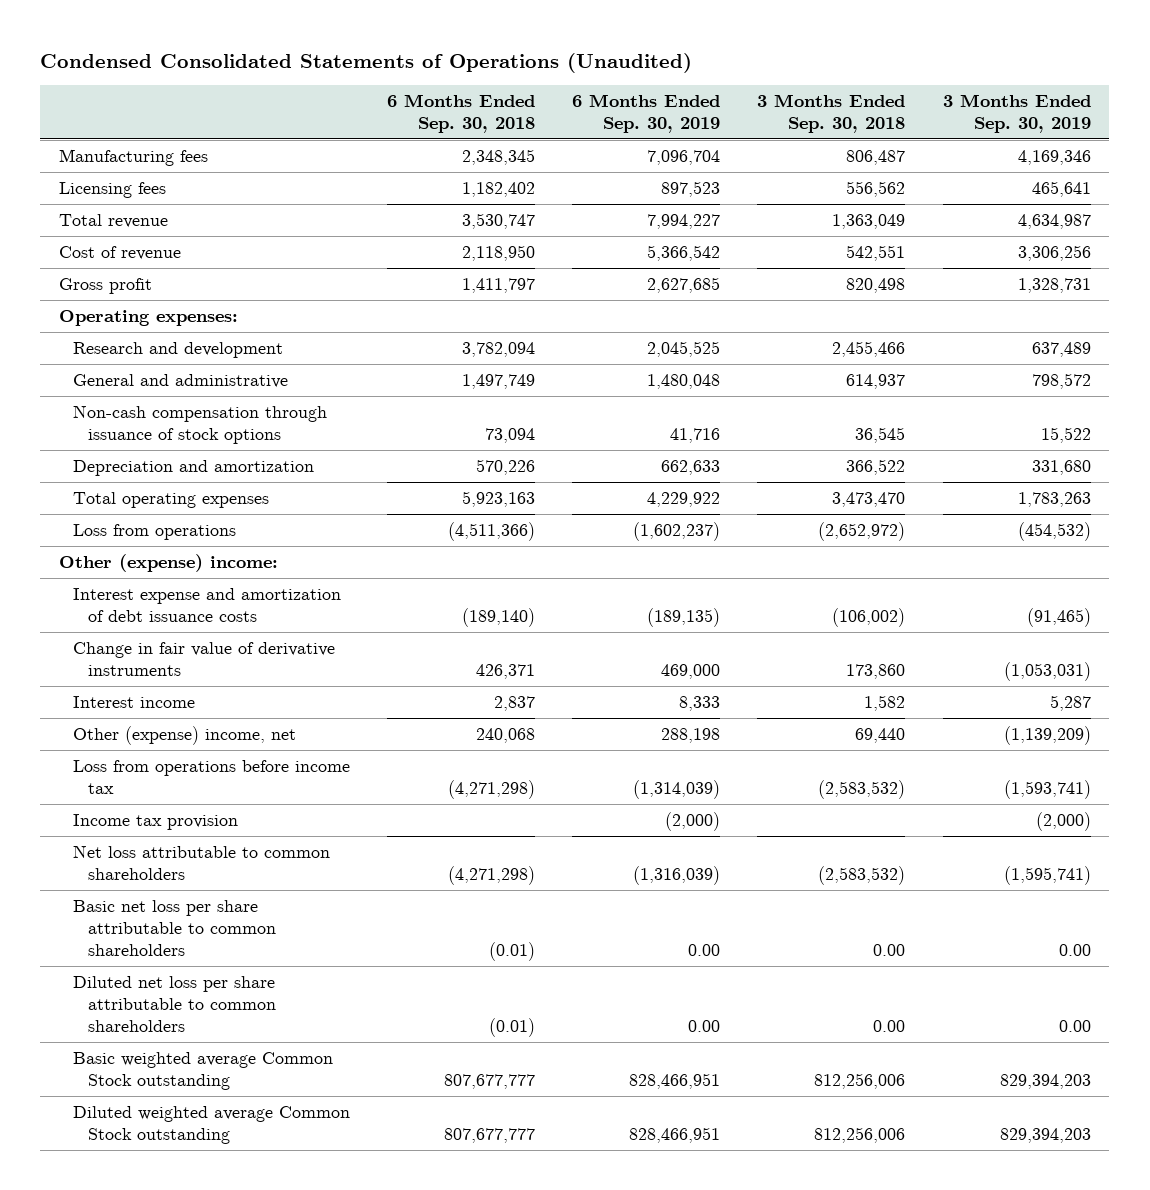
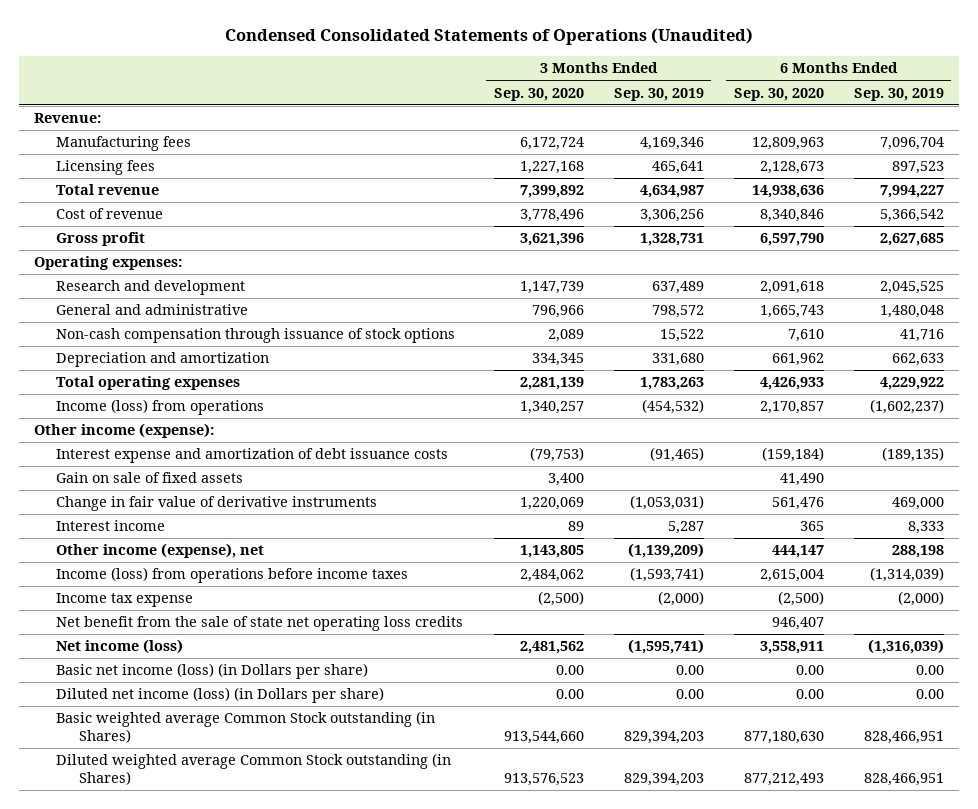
- | 6 Months Ended Sep. 30, 2018 | 6 Months Ended Sep. 30, 2019 | 3 Months Ended Sep. 30, 2018 | 3 Months Ended Sep. 30, 2019
+ | 3 Months Ended Sep. 30, 2020 | 3 Months Ended Sep. 30, 2019 | 6 Months Ended Sep. 30, 2020 | 6 Months Ended Sep. 30, 2019
+ Revenue:
- Loss from operations | (4,511,366) | (1,602,237) | (2,652,972) | (454,532)
- Other (expense) income:
+ Income (loss) from operations | 1,340,257 | (454,532) | 2,170,857 | (1,602,237)
+ Other income (expense):
+ Gain on sale of fixed assets | 3,400 | | 41,490 |
- Other (expense) income, net | 240,068 | 288,198 | 69,440 | (1,139,209)
- Loss from operations before income tax | (4,271,298) | (1,314,039) | (2,583,532) | (1,593,741)
- Income tax provision | | (2,000) | | (2,000)
- Net loss attributable to common shareholders | (4,271,298) | (1,316,039) | (2,583,532) | (1,595,741)
- Basic net loss per share attributable to common shareholders | (0.01) | 0.00 | 0.00 | 0.00
- Diluted net loss per share attributable to common shareholders | (0.01) | 0.00 | 0.00 | 0.00
- Basic weighted average Common Stock outstanding | 807,677,777 | 828,466,951 | 812,256,006 | 829,394,203
- Diluted weighted average Common Stock outstanding | 807,677,777 | 828,466,951 | 812,256,006 | 829,394,203
+ Other income (expense), net | 1,143,805 | (1,139,209) | 444,147 | 288,198
+ Income (loss) from operations before income taxes | 2,484,062 | (1,593,741) | 2,615,004 | (1,314,039)
+ Income tax expense | (2,500) | (2,000) | (2,500) | (2,000)
+ Net benefit from the sale of state net operating loss credits | | | 946,407 |
+ Net income (loss) | 2,481,562 | (1,595,741) | 3,558,911 | (1,316,039)
+ Basic net income (loss) (in Dollars per share) | 0.00 | 0.00 | 0.00 | 0.00
+ Diluted net income (loss) (in Dollars per share) | 0.00 | 0.00 | 0.00 | 0.00
+ Basic weighted average Common Stock outstanding (in Shares) | 913,544,660 | 829,394,203 | 877,180,630 | 828,466,951
+ Diluted weighted average Common Stock outstanding (in Shares) | 913,576,523 | 829,394,203 | 877,212,493 | 828,466,951

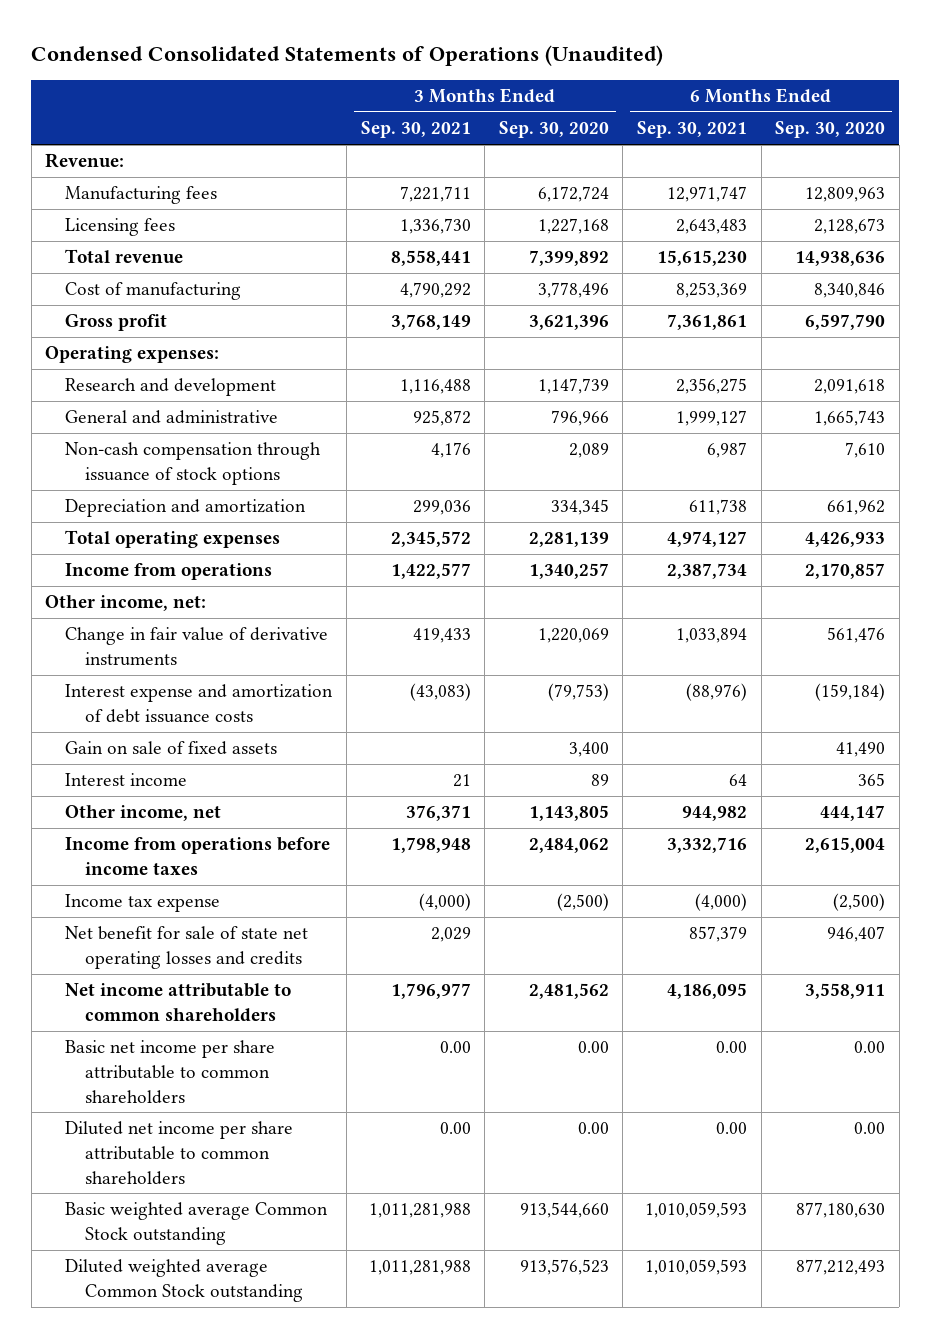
- | 3 Months Ended Sep. 30, 2020 | 3 Months Ended Sep. 30, 2019 | 6 Months Ended Sep. 30, 2020 | 6 Months Ended Sep. 30, 2019
+ | 3 Months Ended Sep. 30, 2021 | 3 Months Ended Sep. 30, 2020 | 6 Months Ended Sep. 30, 2021 | 6 Months Ended Sep. 30, 2020
- Cost of revenue | 3,778,496 | 3,306,256 | 8,340,846 | 5,366,542
+ Cost of manufacturing | 4,790,292 | 3,778,496 | 8,253,369 | 8,340,846
- Income (loss) from operations | 1,340,257 | (454,532) | 2,170,857 | (1,602,237)
- Other income (expense):
+ Income from operations | 1,422,577 | 1,340,257 | 2,387,734 | 2,170,857
+ Other income, net:
moved up: Change in fair value of derivative instruments | 419,433 | 1,220,069 | 1,033,894 | 561,476
- Other income (expense), net | 1,143,805 | (1,139,209) | 444,147 | 288,198
- Income (loss) from operations before income taxes | 2,484,062 | (1,593,741) | 2,615,004 | (1,314,039)
+ Other income, net | 376,371 | 1,143,805 | 944,982 | 444,147
+ Income from operations before income taxes | 1,798,948 | 2,484,062 | 3,332,716 | 2,615,004
- Net benefit from the sale of state net operating loss credits | | | 946,407 |
- Net income (loss) | 2,481,562 | (1,595,741) | 3,558,911 | (1,316,039)
- Basic net income (loss) (in Dollars per share) | 0.00 | 0.00 | 0.00 | 0.00
- Diluted net income (loss) (in Dollars per share) | 0.00 | 0.00 | 0.00 | 0.00
- Basic weighted average Common Stock outstanding (in Shares) | 913,544,660 | 829,394,203 | 877,180,630 | 828,466,951
- Diluted weighted average Common Stock outstanding (in Shares) | 913,576,523 | 829,394,203 | 877,212,493 | 828,466,951
+ Net benefit for sale of state net operating losses and credits | 2,029 | | 857,379 | 946,407
+ Net income attributable to common shareholders | 1,796,977 | 2,481,562 | 4,186,095 | 3,558,911
+ Basic net income per share attributable to common shareholders | 0.00 | 0.00 | 0.00 | 0.00
+ Diluted net income per share attributable to common shareholders | 0.00 | 0.00 | 0.00 | 0.00
+ Basic weighted average Common Stock outstanding | 1,011,281,988 | 913,544,660 | 1,010,059,593 | 877,180,630
+ Diluted weighted average Common Stock outstanding | 1,011,281,988 | 913,576,523 | 1,010,059,593 | 877,212,493

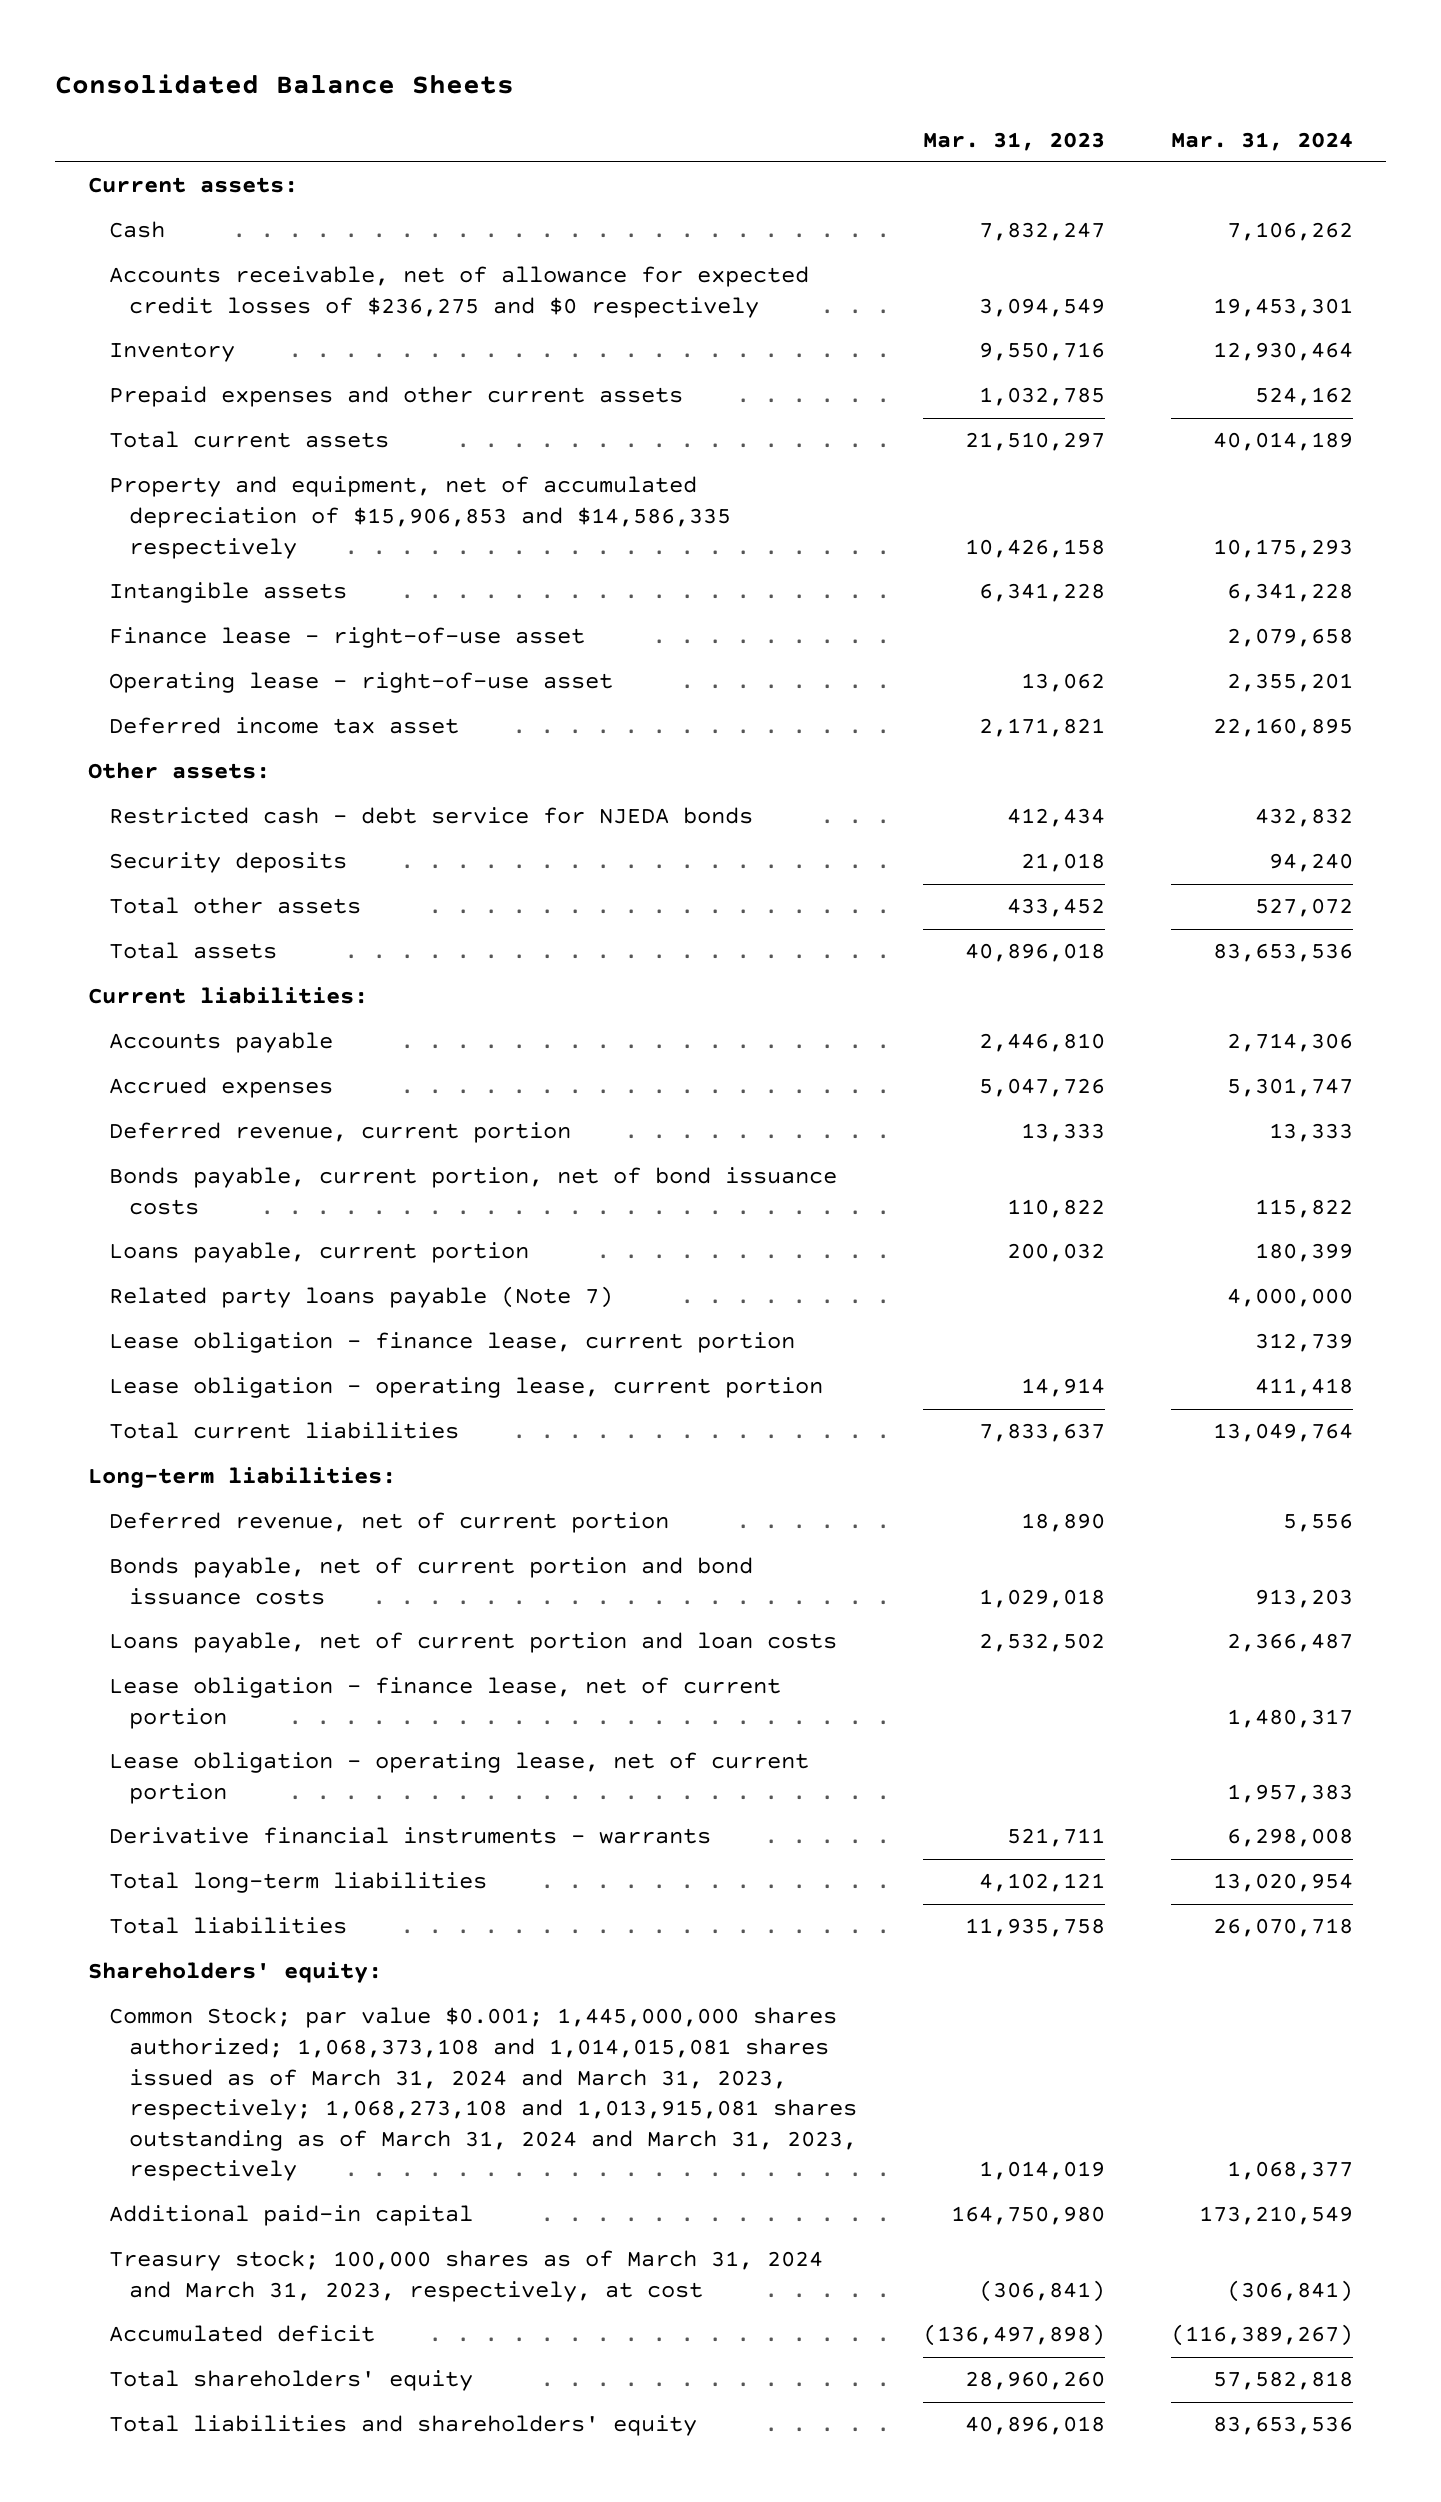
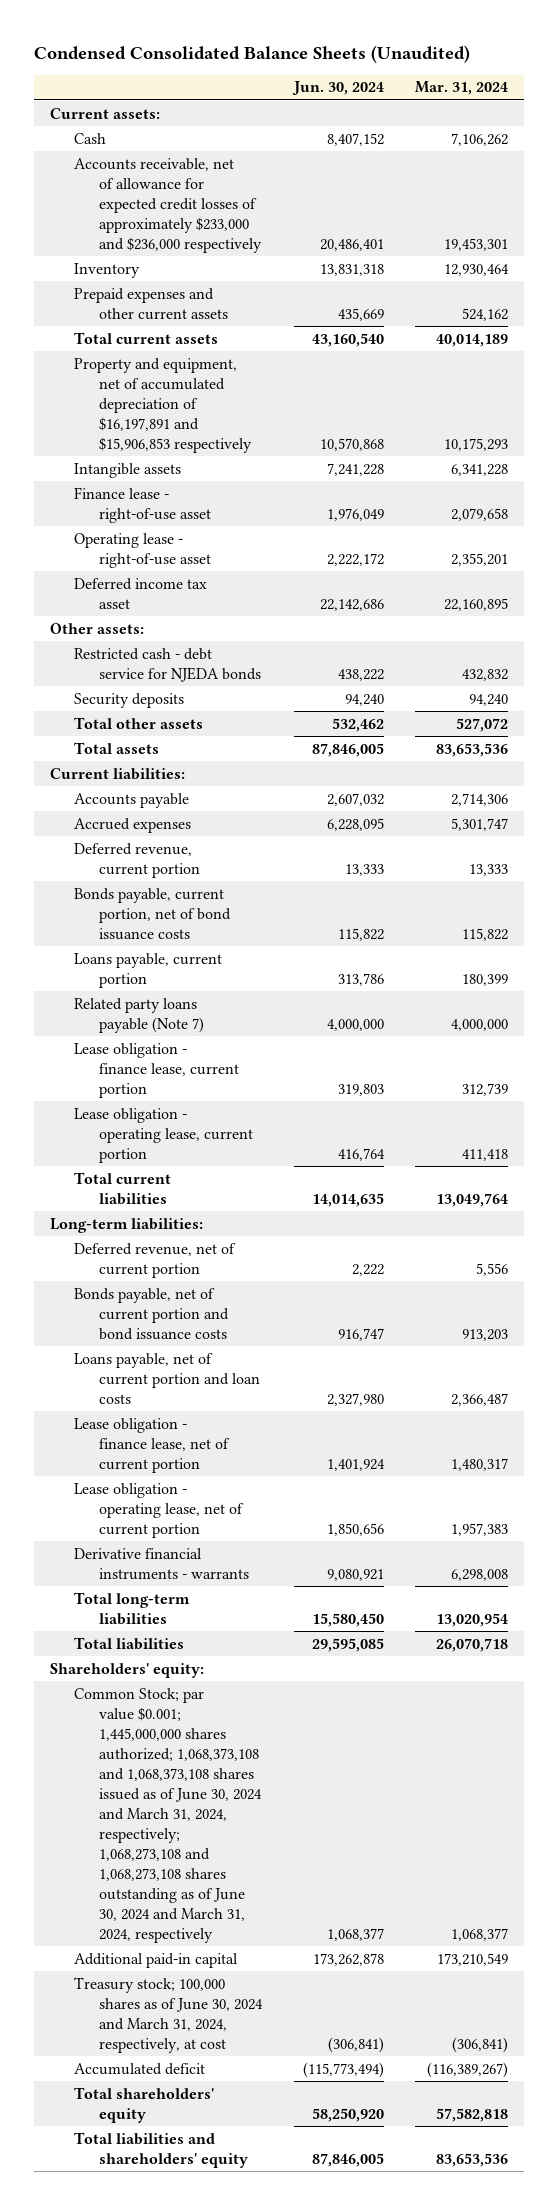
- Consolidated Balance Sheets
+ Condensed Consolidated Balance Sheets (Unaudited)
- | Mar. 31, 2023 | Mar. 31, 2024
+ | Jun. 30, 2024 | Mar. 31, 2024
- Accounts receivable, net of allowance for expected credit losses of $236,275 and $0 respectively | 3,094,549 | 19,453,301
+ Accounts receivable, net of allowance for expected credit losses of approximately $233,000 and $236,000 respectively | 20,486,401 | 19,453,301
- Property and equipment, net of accumulated depreciation of $15,906,853 and $14,586,335 respectively | 10,426,158 | 10,175,293
+ Property and equipment, net of accumulated depreciation of $16,197,891 and $15,906,853 respectively | 10,570,868 | 10,175,293
- Common Stock; par value $0.001; 1,445,000,000 shares authorized; 1,068,373,108 and 1,014,015,081 shares issued as of March 31, 2024 and March 31, 2023, respectively; 1,068,273,108 and 1,013,915,081 shares outstanding as of March 31, 2024 and March 31, 2023, respectively | 1,014,019 | 1,068,377
+ Common Stock; par value $0.001; 1,445,000,000 shares authorized; 1,068,373,108 and 1,068,373,108 shares issued as of June 30, 2024 and March 31, 2024, respectively; 1,068,273,108 and 1,068,273,108 shares outstanding as of June 30, 2024 and March 31, 2024, respectively | 1,068,377 | 1,068,377
- Treasury stock; 100,000 shares as of March 31, 2024 and March 31, 2023, respectively, at cost | (306,841) | (306,841)
+ Treasury stock; 100,000 shares as of June 30, 2024 and March 31, 2024, respectively, at cost | (306,841) | (306,841)

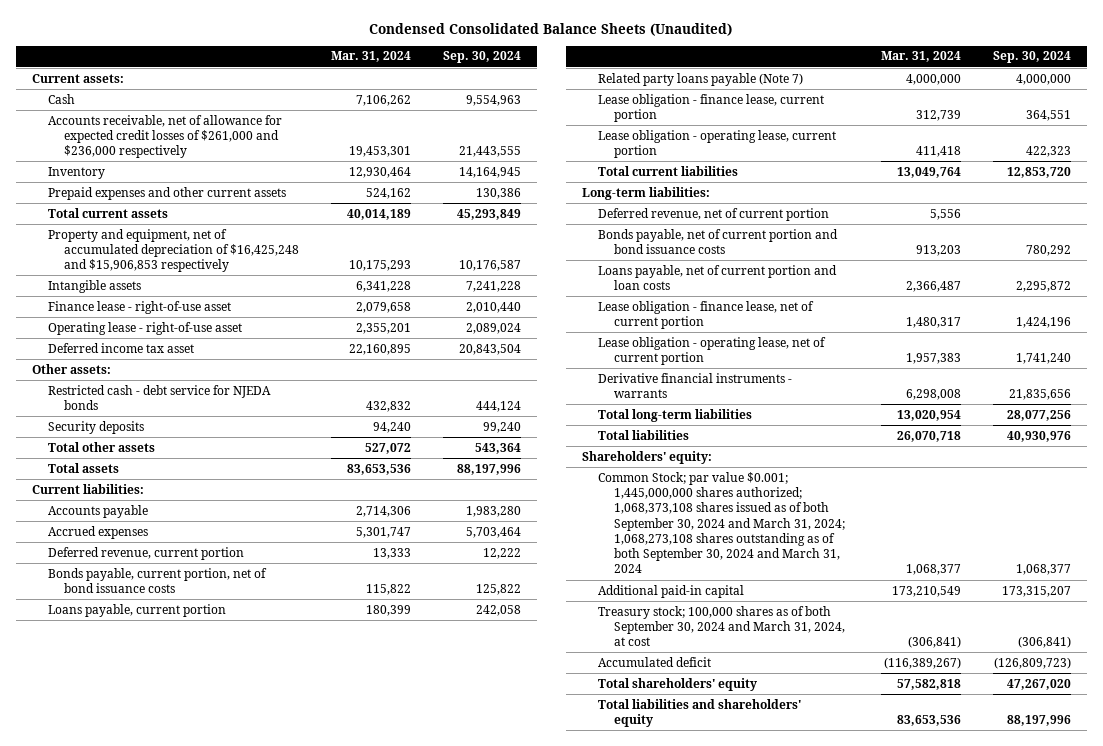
- | Jun. 30, 2024 | Mar. 31, 2024
+ | Mar. 31, 2024 | Sep. 30, 2024
- Accounts receivable, net of allowance for expected credit losses of approximately $233,000 and $236,000 respectively | 20,486,401 | 19,453,301
+ Accounts receivable, net of allowance for expected credit losses of $261,000 and $236,000 respectively | 19,453,301 | 21,443,555
- Property and equipment, net of accumulated depreciation of $16,197,891 and $15,906,853 respectively | 10,570,868 | 10,175,293
+ Property and equipment, net of accumulated depreciation of $16,425,248 and $15,906,853 respectively | 10,175,293 | 10,176,587
- Common Stock; par value $0.001; 1,445,000,000 shares authorized; 1,068,373,108 and 1,068,373,108 shares issued as of June 30, 2024 and March 31, 2024, respectively; 1,068,273,108 and 1,068,273,108 shares outstanding as of June 30, 2024 and March 31, 2024, respectively | 1,068,377 | 1,068,377
+ Common Stock; par value $0.001; 1,445,000,000 shares authorized; 1,068,373,108 shares issued as of both September 30, 2024 and March 31, 2024; 1,068,273,108 shares outstanding as of both September 30, 2024 and March 31, 2024 | 1,068,377 | 1,068,377
- Treasury stock; 100,000 shares as of June 30, 2024 and March 31, 2024, respectively, at cost | (306,841) | (306,841)
+ Treasury stock; 100,000 shares as of both September 30, 2024 and March 31, 2024, at cost | (306,841) | (306,841)

